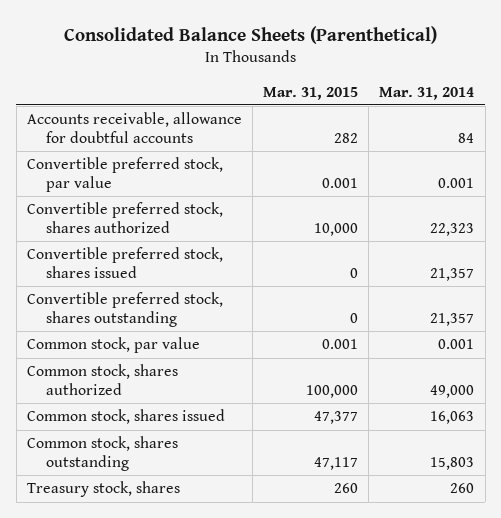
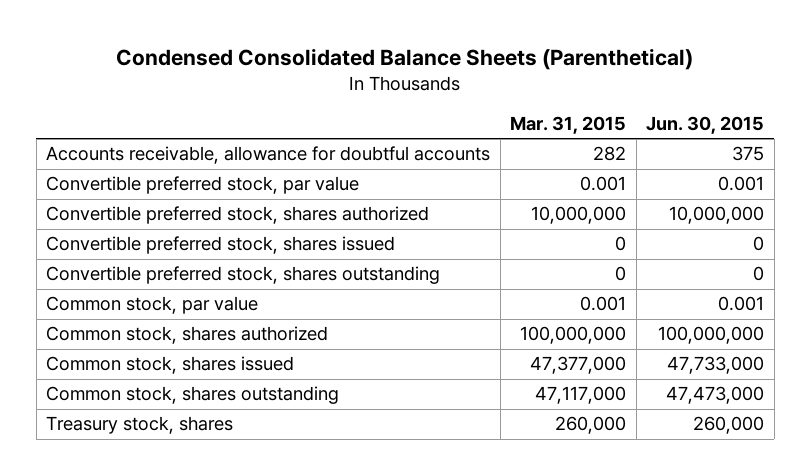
- Consolidated Balance Sheets (Parenthetical)
+ Condensed Consolidated Balance Sheets (Parenthetical)
- | Mar. 31, 2015 | Mar. 31, 2014
+ | Mar. 31, 2015 | Jun. 30, 2015
- Convertible preferred stock, shares authorized | 10,000 | 22,323
+ Convertible preferred stock, shares authorized | 10,000,000 | 10,000,000
- Common stock, shares authorized | 100,000 | 49,000
- Common stock, shares issued | 47,377 | 16,063
- Common stock, shares outstanding | 47,117 | 15,803
- Treasury stock, shares | 260 | 260
+ Common stock, shares authorized | 100,000,000 | 100,000,000
+ Common stock, shares issued | 47,377,000 | 47,733,000
+ Common stock, shares outstanding | 47,117,000 | 47,473,000
+ Treasury stock, shares | 260,000 | 260,000

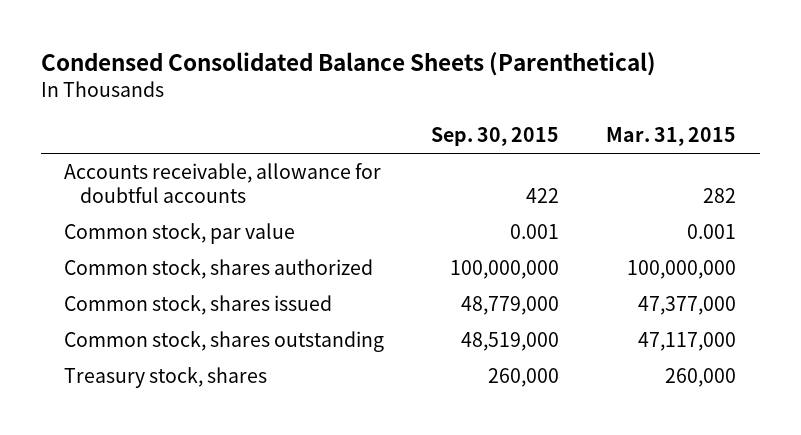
- | Mar. 31, 2015 | Jun. 30, 2015
+ | Sep. 30, 2015 | Mar. 31, 2015
- Convertible preferred stock, par value | 0.001 | 0.001
- Convertible preferred stock, shares authorized | 10,000,000 | 10,000,000
- Convertible preferred stock, shares issued | 0 | 0
- Convertible preferred stock, shares outstanding | 0 | 0

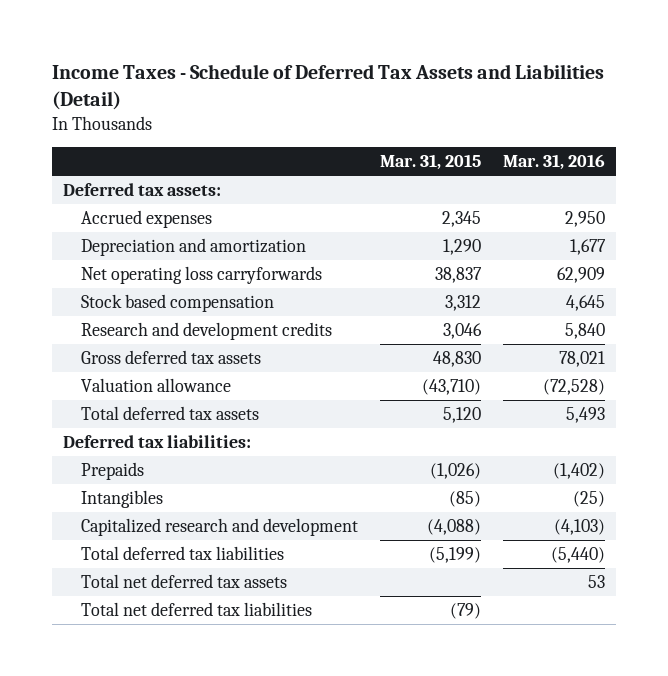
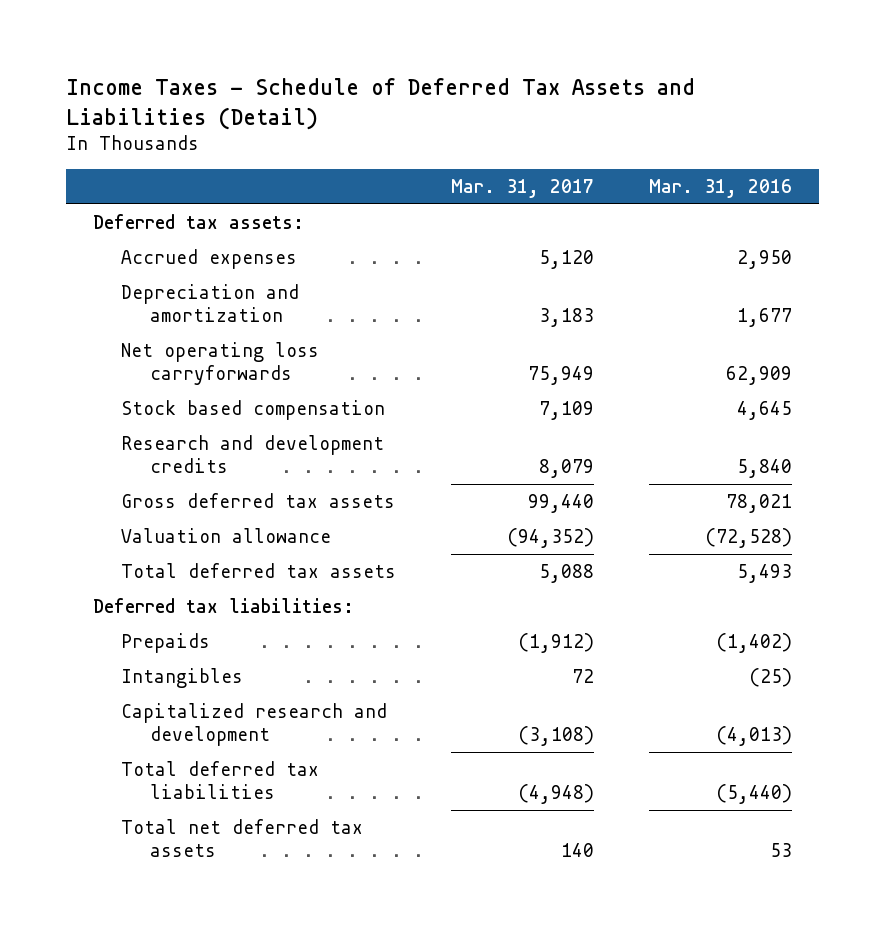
- | Mar. 31, 2015 | Mar. 31, 2016
+ | Mar. 31, 2017 | Mar. 31, 2016
- Capitalized research and development | (4,088) | (4,103)
+ Capitalized research and development | (3,108) | (4,013)
- Total net deferred tax liabilities | (79) |

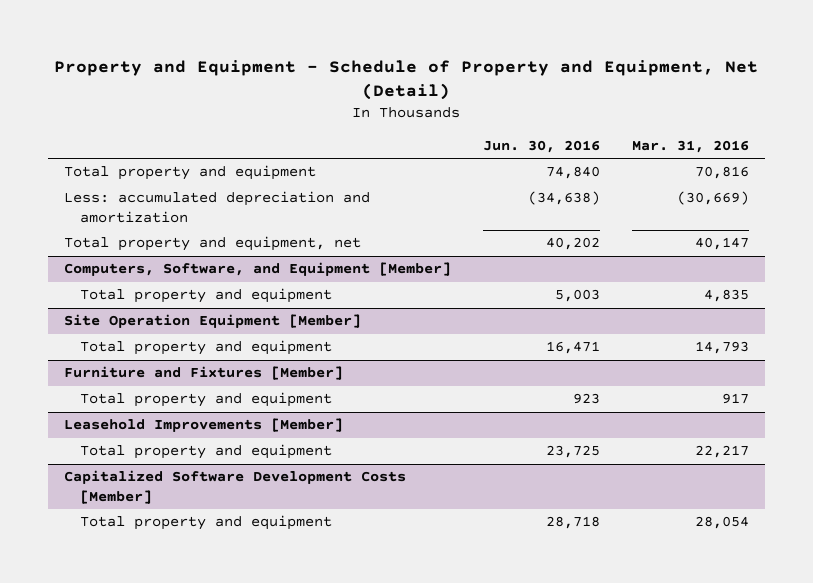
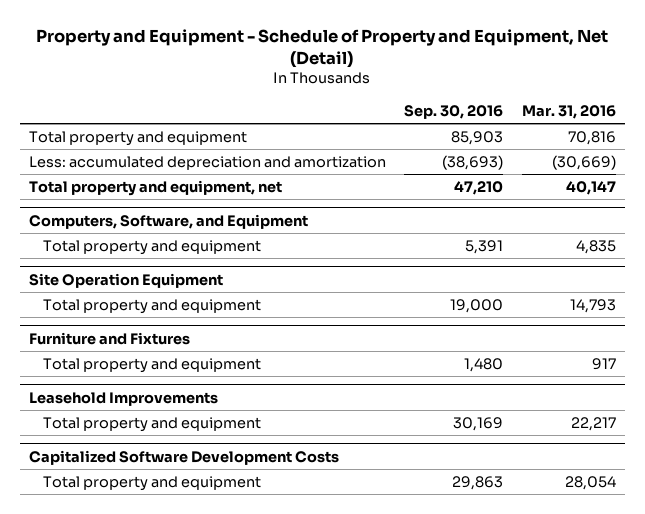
- | Jun. 30, 2016 | Mar. 31, 2016
+ | Sep. 30, 2016 | Mar. 31, 2016
- Computers, Software, and Equipment [Member]
+ Computers, Software, and Equipment
- Site Operation Equipment [Member]
+ Site Operation Equipment
- Furniture and Fixtures [Member]
+ Furniture and Fixtures
- Leasehold Improvements [Member]
+ Leasehold Improvements
- Capitalized Software Development Costs [Member]
+ Capitalized Software Development Costs

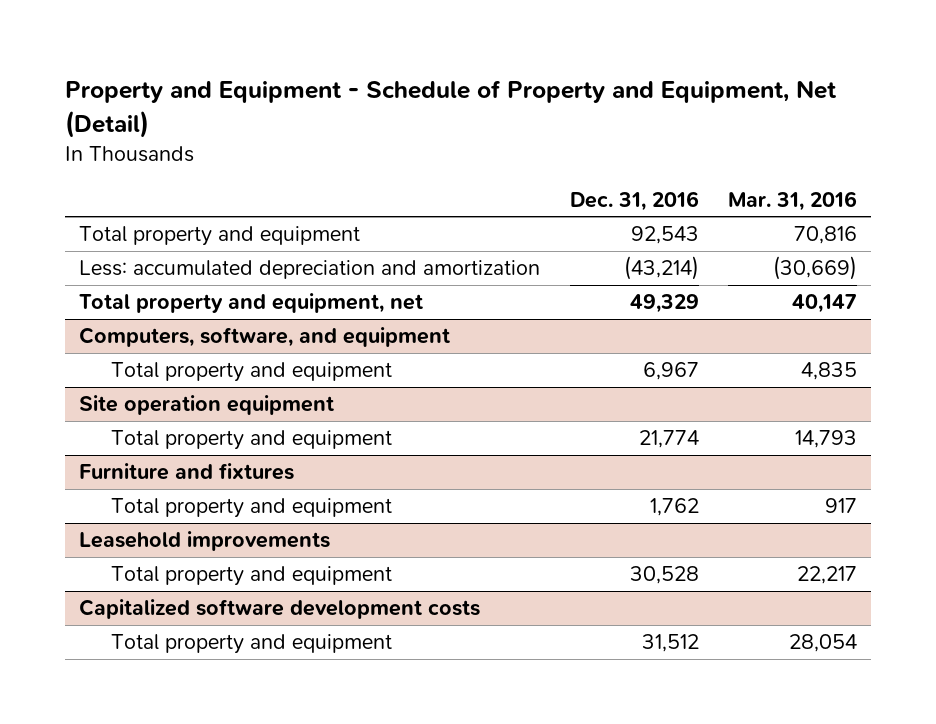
- | Sep. 30, 2016 | Mar. 31, 2016
+ | Dec. 31, 2016 | Mar. 31, 2016
- Computers, Software, and Equipment
+ Computers, software, and equipment
- Site Operation Equipment
+ Site operation equipment
- Furniture and Fixtures
+ Furniture and fixtures
- Leasehold Improvements
+ Leasehold improvements
- Capitalized Software Development Costs
+ Capitalized software development costs

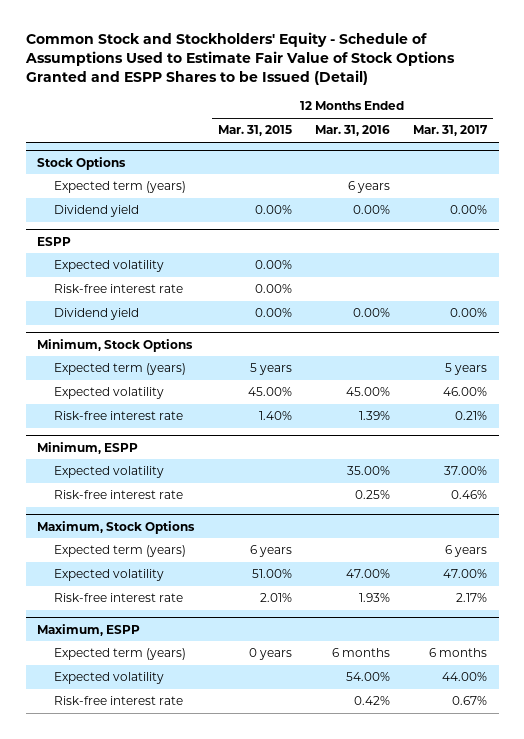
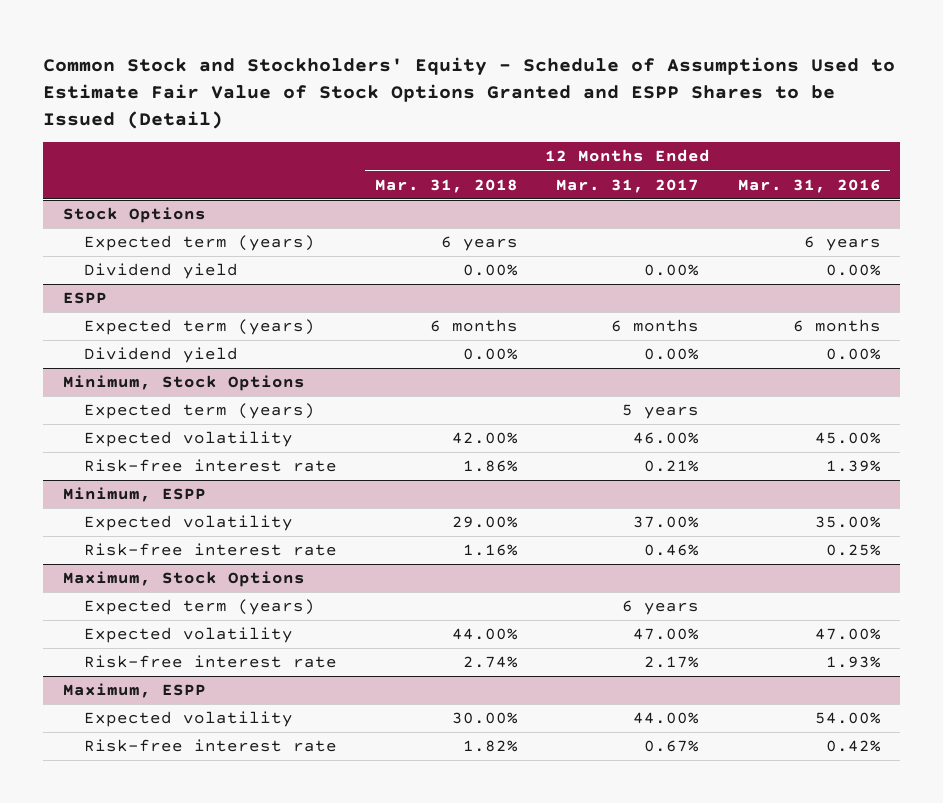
- | 12 Months Ended Mar. 31, 2015 | 12 Months Ended Mar. 31, 2016 | 12 Months Ended Mar. 31, 2017
+ | 12 Months Ended Mar. 31, 2018 | 12 Months Ended Mar. 31, 2017 | 12 Months Ended Mar. 31, 2016
@ ESPP
- Expected volatility | 0.00% | |
- Risk-free interest rate | 0.00% | |
+ Expected term (years) | 6 months | 6 months | 6 months
@ Maximum, ESPP
- Expected term (years) | 0 years | 6 months | 6 months

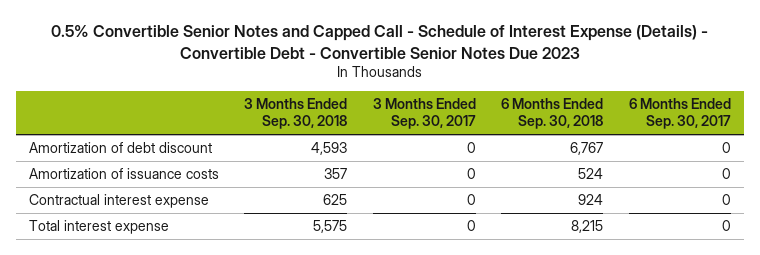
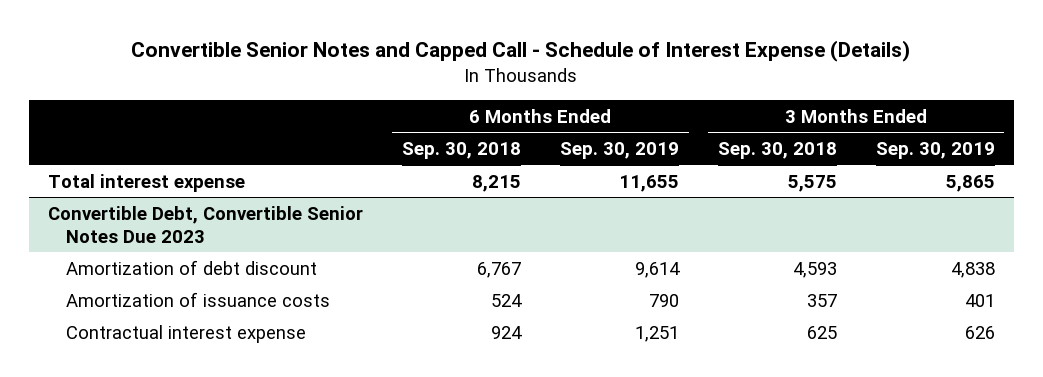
- 0.5% Convertible Senior Notes and Capped Call - Schedule of Interest Expense (Details) - Convertible Debt - Convertible Senior Notes Due 2023
+ Convertible Senior Notes and Capped Call - Schedule of Interest Expense (Details)
- | 3 Months Ended Sep. 30, 2018 | 3 Months Ended Sep. 30, 2017 | 6 Months Ended Sep. 30, 2018 | 6 Months Ended Sep. 30, 2017
+ | 6 Months Ended Sep. 30, 2018 | 6 Months Ended Sep. 30, 2019 | 3 Months Ended Sep. 30, 2018 | 3 Months Ended Sep. 30, 2019
moved up: Total interest expense | 8,215 | 11,655 | 5,575 | 5,865
+ Convertible Debt, Convertible Senior Notes Due 2023

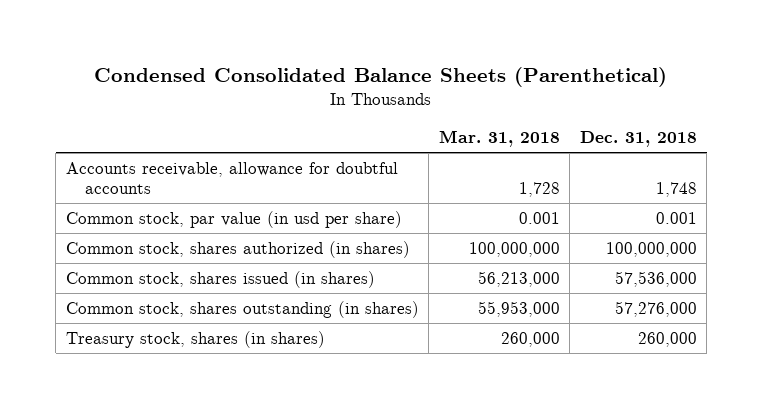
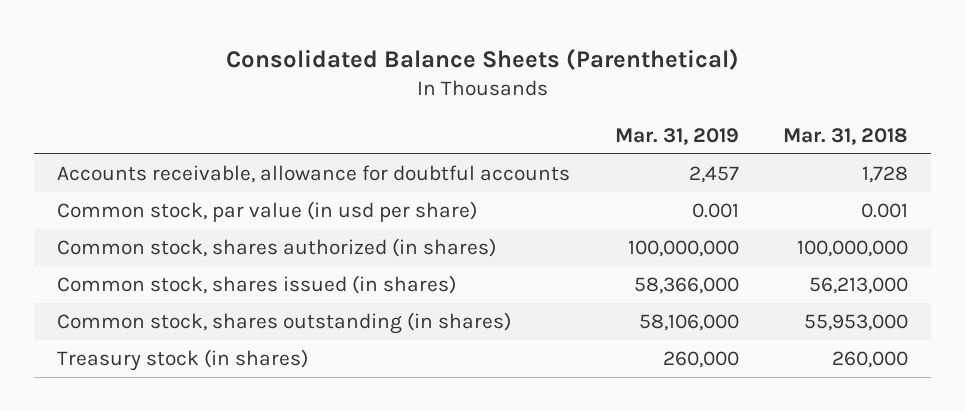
- Condensed Consolidated Balance Sheets (Parenthetical)
+ Consolidated Balance Sheets (Parenthetical)
- | Mar. 31, 2018 | Dec. 31, 2018
+ | Mar. 31, 2019 | Mar. 31, 2018
- Treasury stock, shares (in shares) | 260,000 | 260,000
+ Treasury stock (in shares) | 260,000 | 260,000

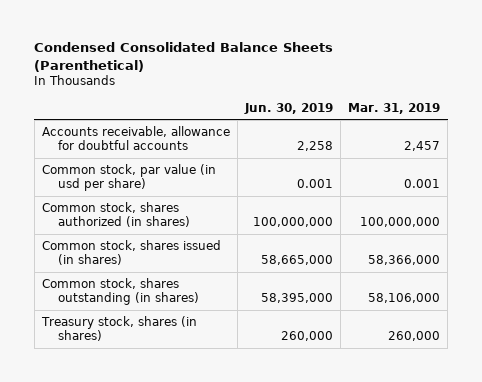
- Consolidated Balance Sheets (Parenthetical)
+ Condensed Consolidated Balance Sheets (Parenthetical)
- | Mar. 31, 2019 | Mar. 31, 2018
+ | Jun. 30, 2019 | Mar. 31, 2019
- Treasury stock (in shares) | 260,000 | 260,000
+ Treasury stock, shares (in shares) | 260,000 | 260,000

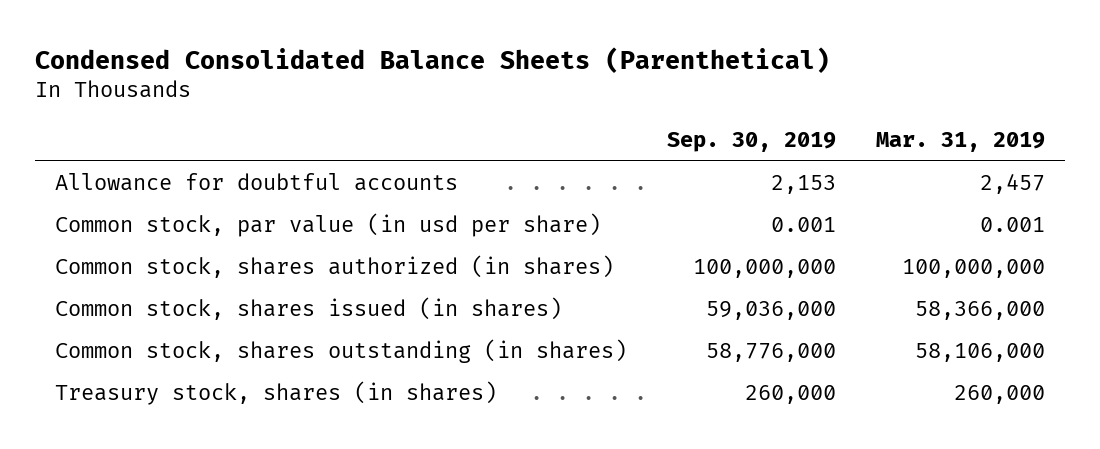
- | Jun. 30, 2019 | Mar. 31, 2019
+ | Sep. 30, 2019 | Mar. 31, 2019
- Accounts receivable, allowance for doubtful accounts | 2,258 | 2,457
+ Allowance for doubtful accounts | 2,153 | 2,457

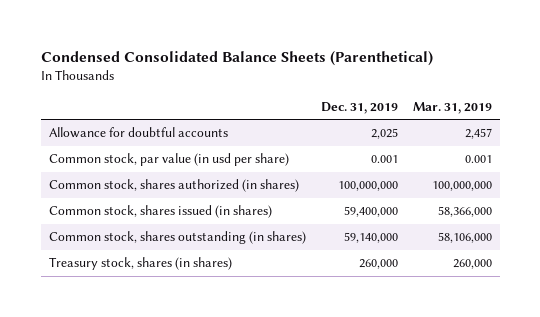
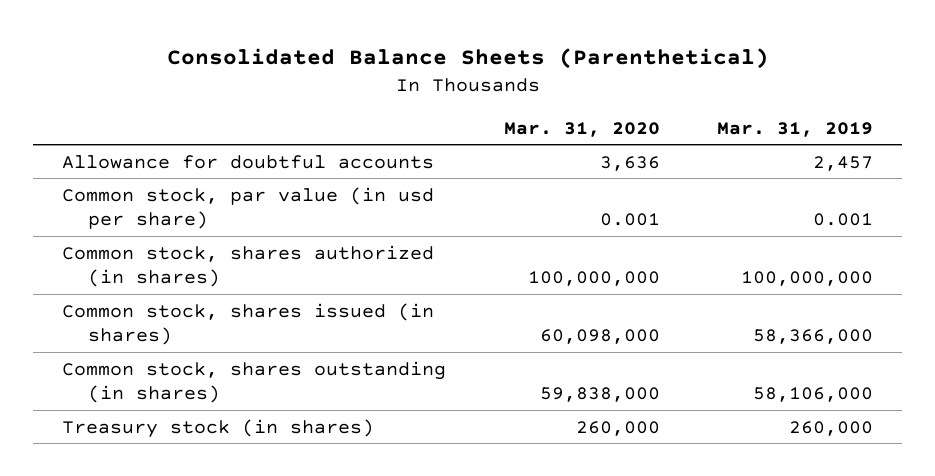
- Condensed Consolidated Balance Sheets (Parenthetical)
+ Consolidated Balance Sheets (Parenthetical)
- | Dec. 31, 2019 | Mar. 31, 2019
+ | Mar. 31, 2020 | Mar. 31, 2019
- Treasury stock, shares (in shares) | 260,000 | 260,000
+ Treasury stock (in shares) | 260,000 | 260,000

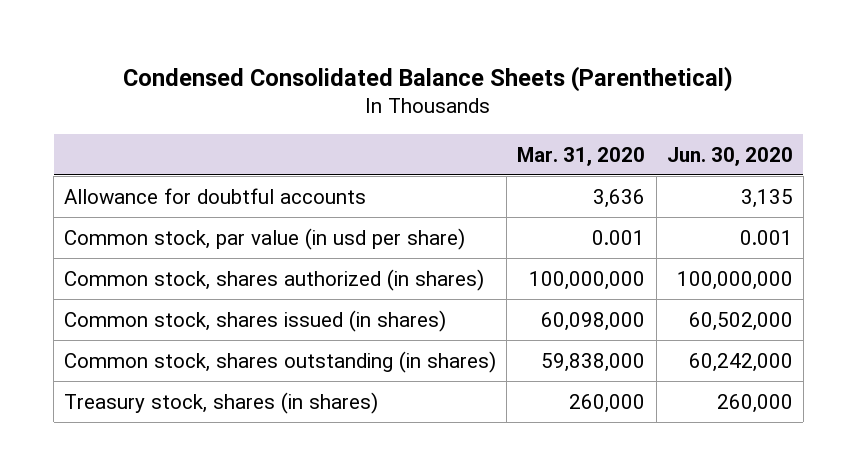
- Consolidated Balance Sheets (Parenthetical)
+ Condensed Consolidated Balance Sheets (Parenthetical)
- | Mar. 31, 2020 | Mar. 31, 2019
+ | Mar. 31, 2020 | Jun. 30, 2020
- Treasury stock (in shares) | 260,000 | 260,000
+ Treasury stock, shares (in shares) | 260,000 | 260,000

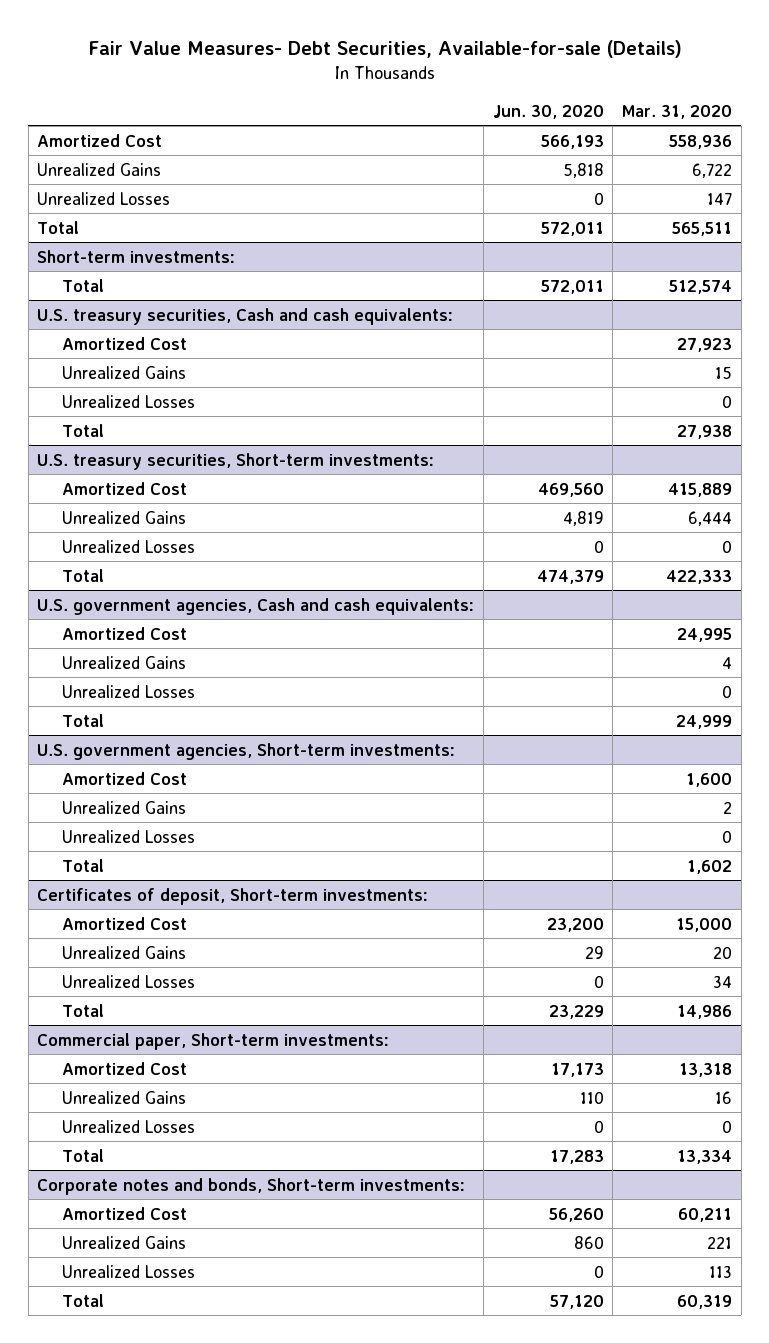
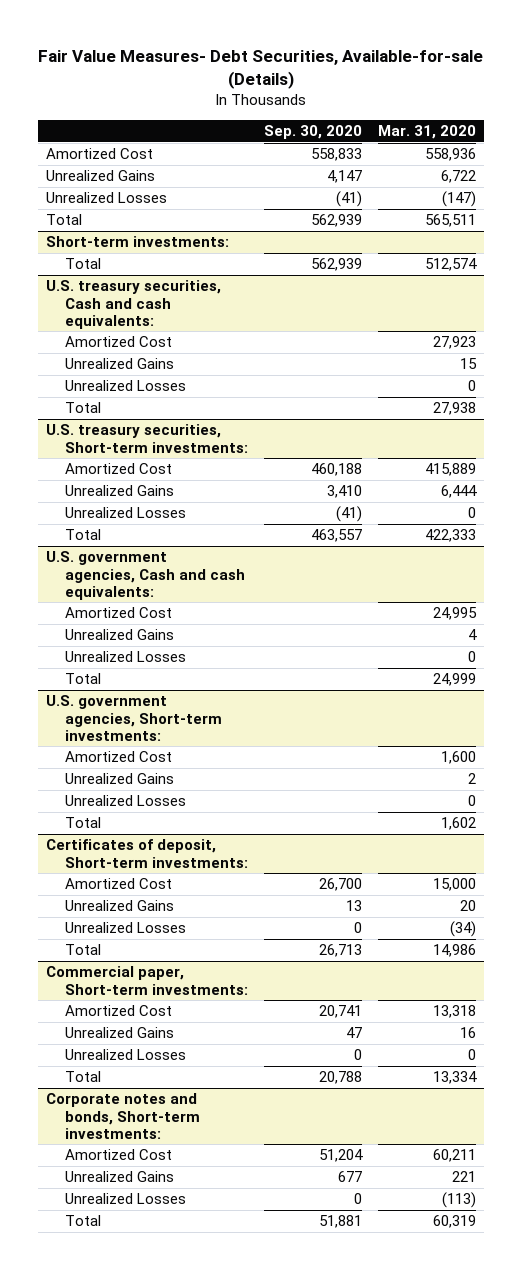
- | Jun. 30, 2020 | Mar. 31, 2020
+ | Sep. 30, 2020 | Mar. 31, 2020
- Unrealized Losses | 0 | 147
+ Unrealized Losses | (41) | (147)
@ Certificates of deposit, Short-term investments:
- Unrealized Losses | 0 | 34
+ Unrealized Losses | 0 | (34)
@ Corporate notes and bonds, Short-term investments:
- Unrealized Losses | 0 | 113
+ Unrealized Losses | 0 | (113)

